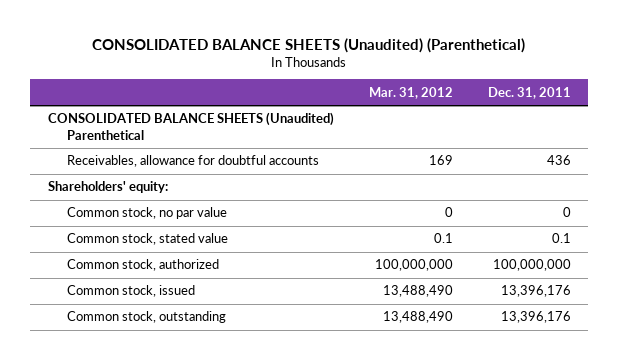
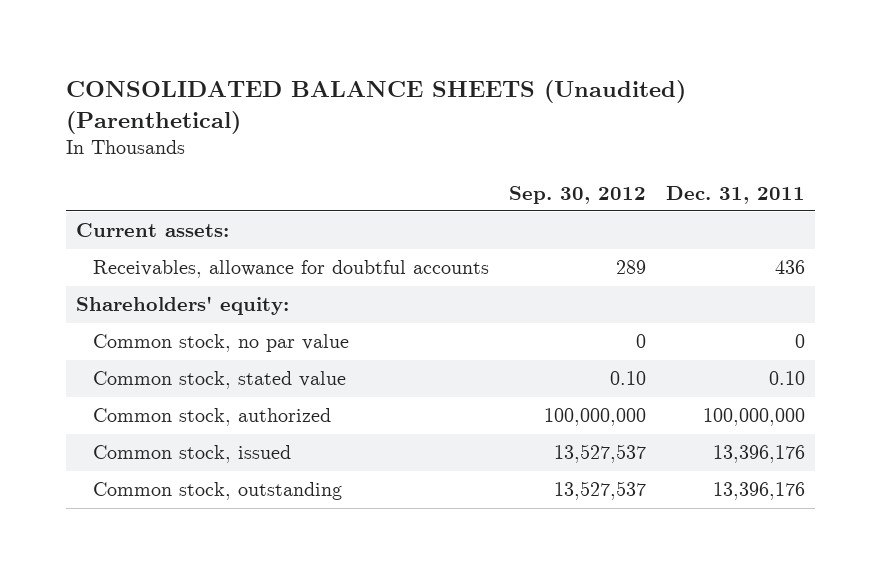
- | Mar. 31, 2012 | Dec. 31, 2011
+ | Sep. 30, 2012 | Dec. 31, 2011
- CONSOLIDATED BALANCE SHEETS (Unaudited) Parenthetical
+ Current assets:
- Common stock, stated value | 0.1 | 0.1
+ Common stock, stated value | 0.10 | 0.10

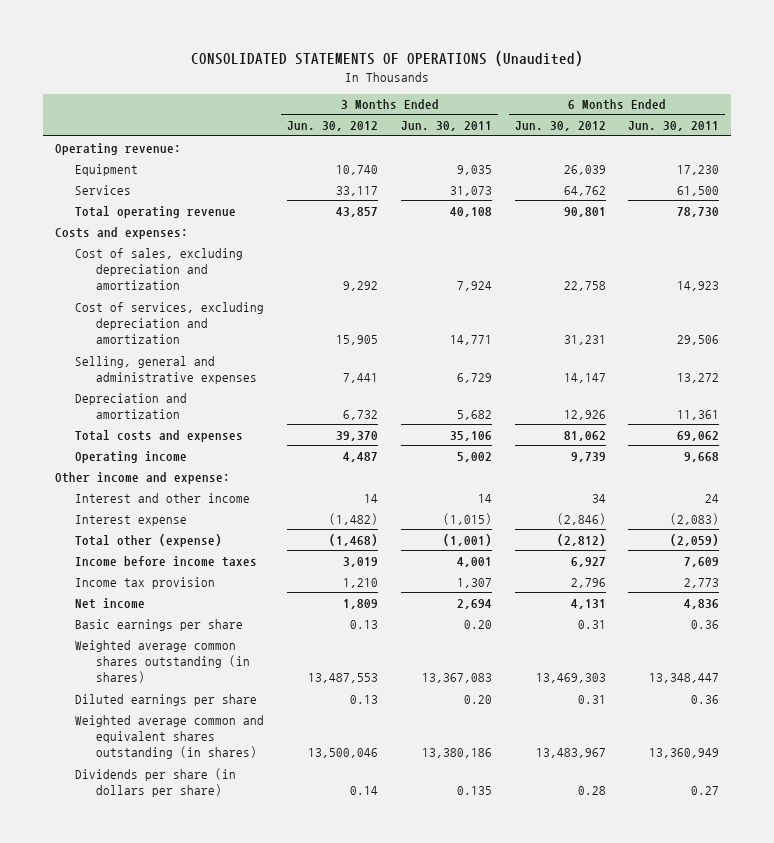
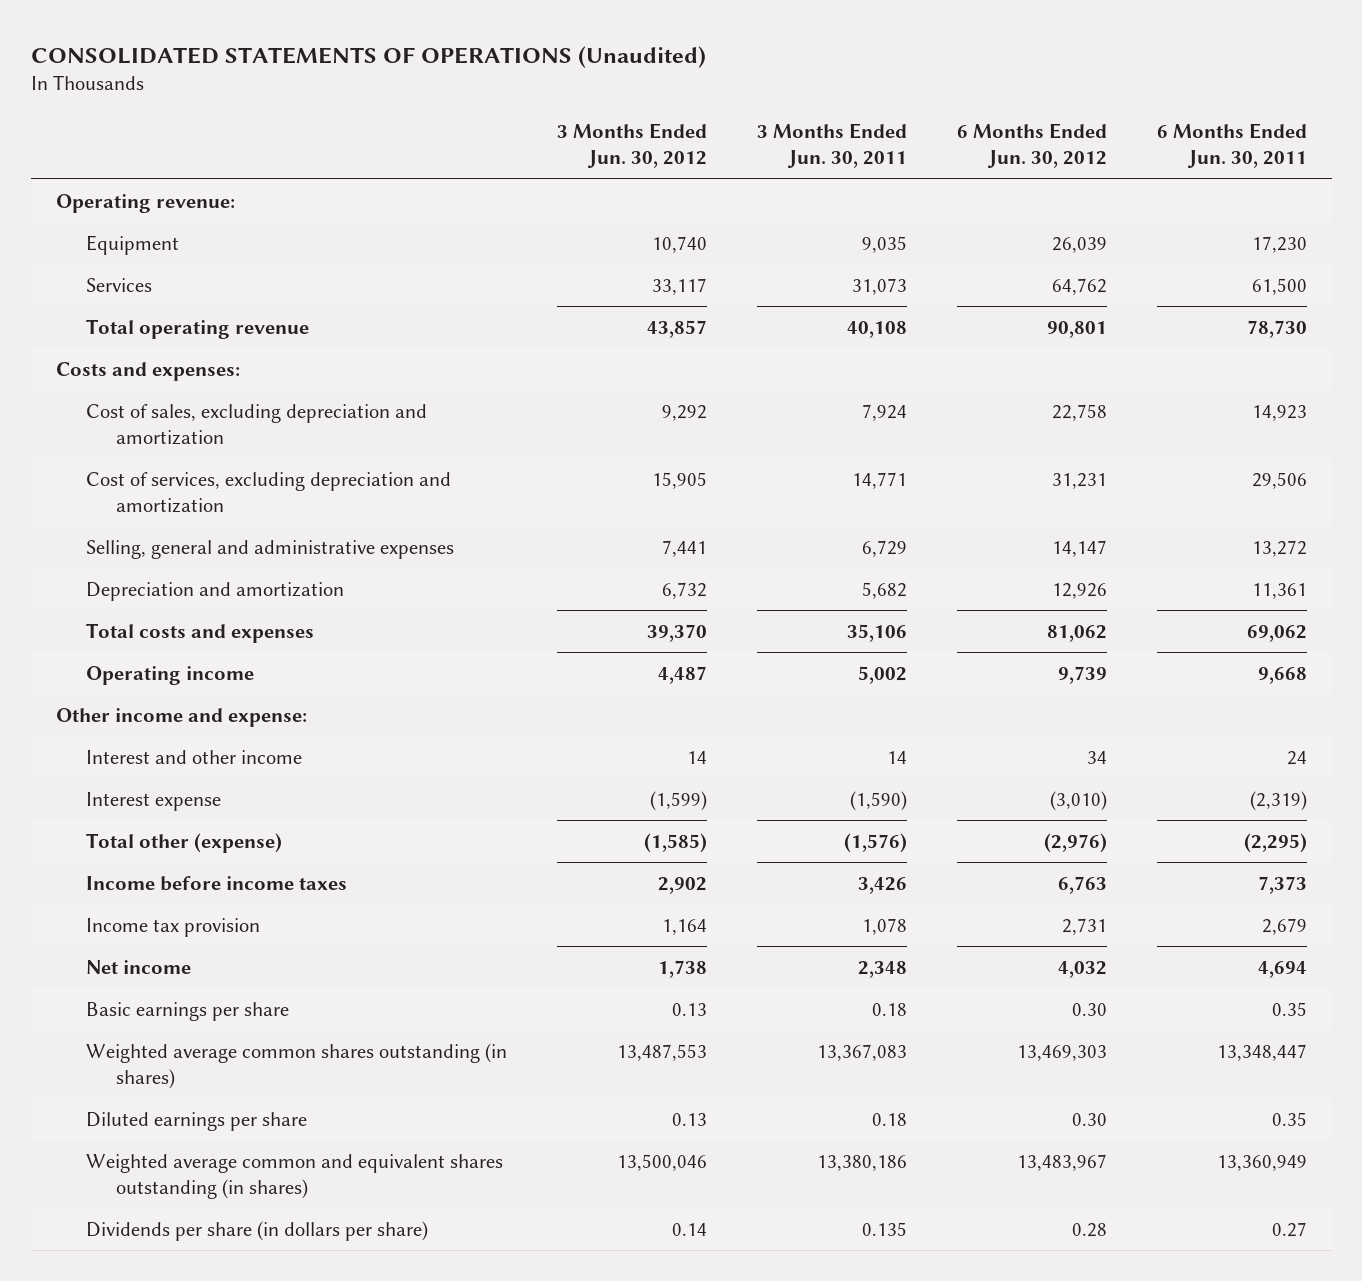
- Interest expense | (1,482) | (1,015) | (2,846) | (2,083)
- Total other (expense) | (1,468) | (1,001) | (2,812) | (2,059)
- Income before income taxes | 3,019 | 4,001 | 6,927 | 7,609
- Income tax provision | 1,210 | 1,307 | 2,796 | 2,773
- Net income | 1,809 | 2,694 | 4,131 | 4,836
- Basic earnings per share | 0.13 | 0.20 | 0.31 | 0.36
+ Interest expense | (1,599) | (1,590) | (3,010) | (2,319)
+ Total other (expense) | (1,585) | (1,576) | (2,976) | (2,295)
+ Income before income taxes | 2,902 | 3,426 | 6,763 | 7,373
+ Income tax provision | 1,164 | 1,078 | 2,731 | 2,679
+ Net income | 1,738 | 2,348 | 4,032 | 4,694
+ Basic earnings per share | 0.13 | 0.18 | 0.30 | 0.35
- Diluted earnings per share | 0.13 | 0.20 | 0.31 | 0.36
+ Diluted earnings per share | 0.13 | 0.18 | 0.30 | 0.35

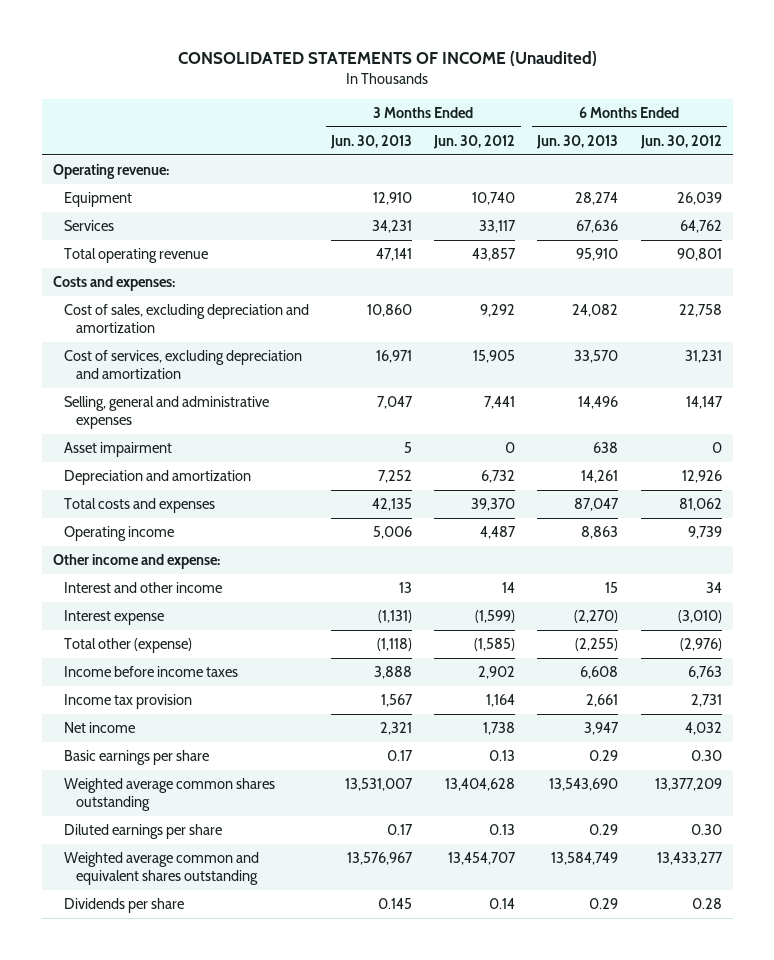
- CONSOLIDATED STATEMENTS OF OPERATIONS (Unaudited)
+ CONSOLIDATED STATEMENTS OF INCOME (Unaudited)
- | 3 Months Ended Jun. 30, 2012 | 3 Months Ended Jun. 30, 2011 | 6 Months Ended Jun. 30, 2012 | 6 Months Ended Jun. 30, 2011
+ | 3 Months Ended Jun. 30, 2013 | 3 Months Ended Jun. 30, 2012 | 6 Months Ended Jun. 30, 2013 | 6 Months Ended Jun. 30, 2012
+ Asset impairment | 5 | 0 | 638 | 0
- Weighted average common shares outstanding (in shares) | 13,487,553 | 13,367,083 | 13,469,303 | 13,348,447
+ Weighted average common shares outstanding | 13,531,007 | 13,404,628 | 13,543,690 | 13,377,209
- Weighted average common and equivalent shares outstanding (in shares) | 13,500,046 | 13,380,186 | 13,483,967 | 13,360,949
- Dividends per share (in dollars per share) | 0.14 | 0.135 | 0.28 | 0.27
+ Weighted average common and equivalent shares outstanding | 13,576,967 | 13,454,707 | 13,584,749 | 13,433,277
+ Dividends per share | 0.145 | 0.14 | 0.29 | 0.28

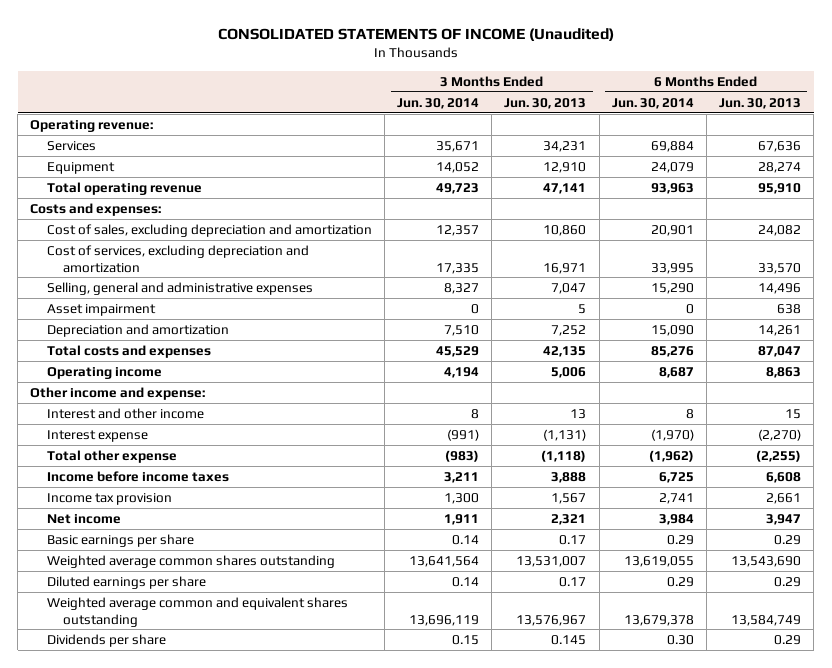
- | 3 Months Ended Jun. 30, 2013 | 3 Months Ended Jun. 30, 2012 | 6 Months Ended Jun. 30, 2013 | 6 Months Ended Jun. 30, 2012
+ | 3 Months Ended Jun. 30, 2014 | 3 Months Ended Jun. 30, 2013 | 6 Months Ended Jun. 30, 2014 | 6 Months Ended Jun. 30, 2013
moved down: Equipment | 14,052 | 12,910 | 24,079 | 28,274
- Total other (expense) | (1,118) | (1,585) | (2,255) | (2,976)
+ Total other expense | (983) | (1,118) | (1,962) | (2,255)

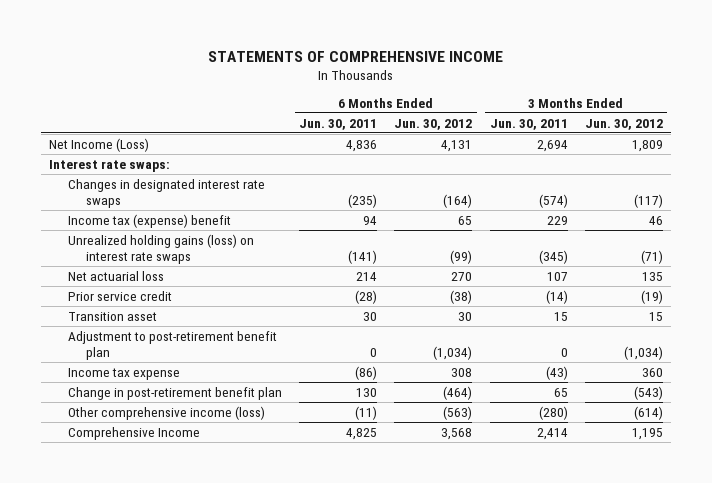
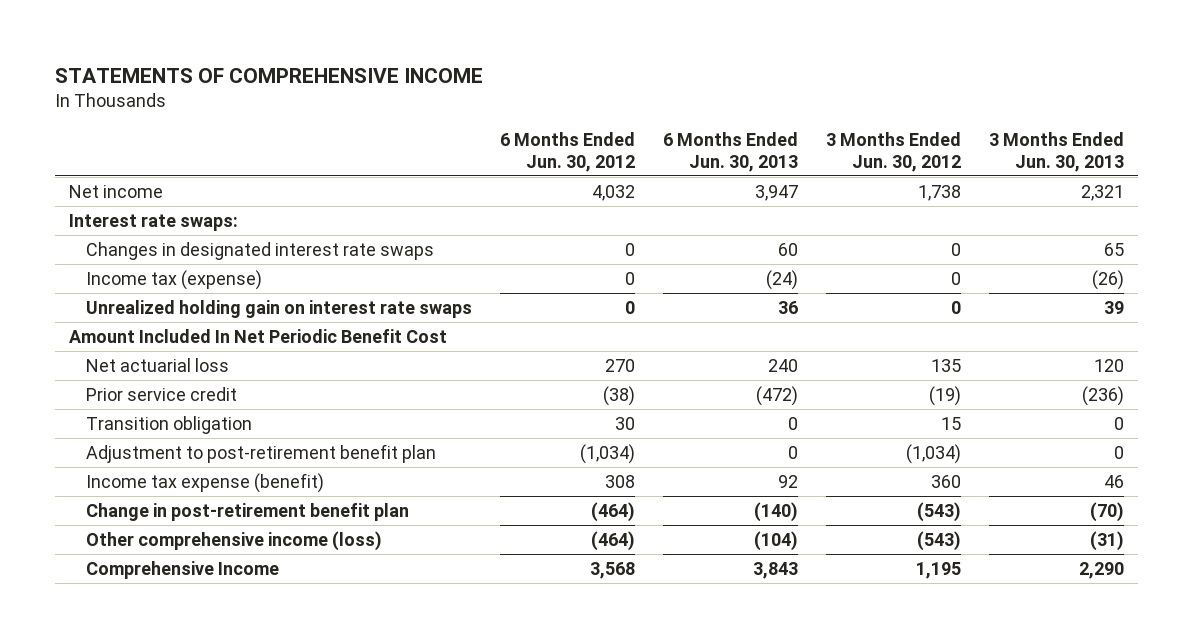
- | 6 Months Ended Jun. 30, 2011 | 6 Months Ended Jun. 30, 2012 | 3 Months Ended Jun. 30, 2011 | 3 Months Ended Jun. 30, 2012
+ | 6 Months Ended Jun. 30, 2012 | 6 Months Ended Jun. 30, 2013 | 3 Months Ended Jun. 30, 2012 | 3 Months Ended Jun. 30, 2013
- Net Income (Loss) | 4,836 | 4,131 | 2,694 | 1,809
+ Net income | 4,032 | 3,947 | 1,738 | 2,321
- Changes in designated interest rate swaps | (235) | (164) | (574) | (117)
- Income tax (expense) benefit | 94 | 65 | 229 | 46
- Unrealized holding gains (loss) on interest rate swaps | (141) | (99) | (345) | (71)
+ Changes in designated interest rate swaps | 0 | 60 | 0 | 65
+ Income tax (expense) | 0 | (24) | 0 | (26)
+ Unrealized holding gain on interest rate swaps | 0 | 36 | 0 | 39
+ Amount Included In Net Periodic Benefit Cost
- Transition asset | 30 | 30 | 15 | 15
+ Transition obligation | 30 | 0 | 15 | 0
- Income tax expense | (86) | 308 | (43) | 360
+ Income tax expense (benefit) | 308 | 92 | 360 | 46
- Other comprehensive income (loss) | (11) | (563) | (280) | (614)
+ Other comprehensive income (loss) | (464) | (104) | (543) | (31)

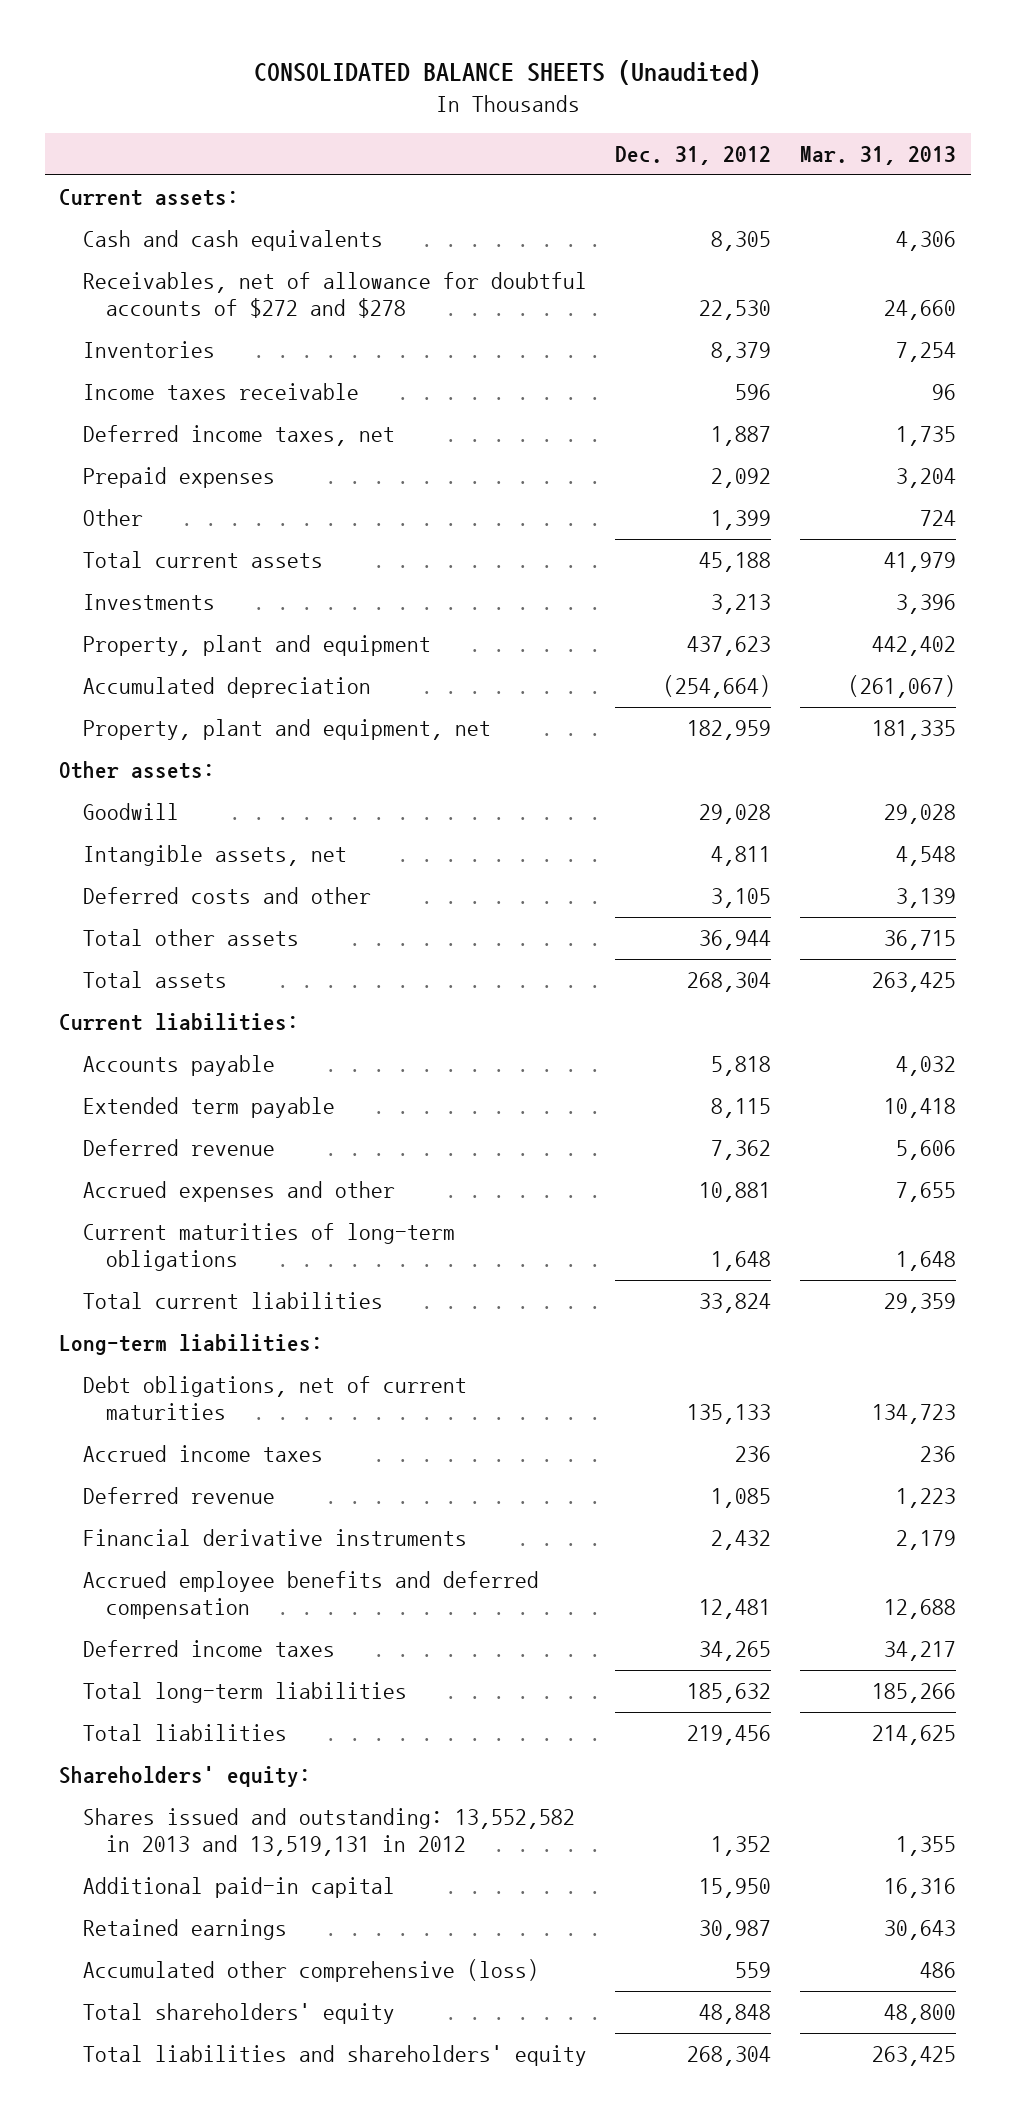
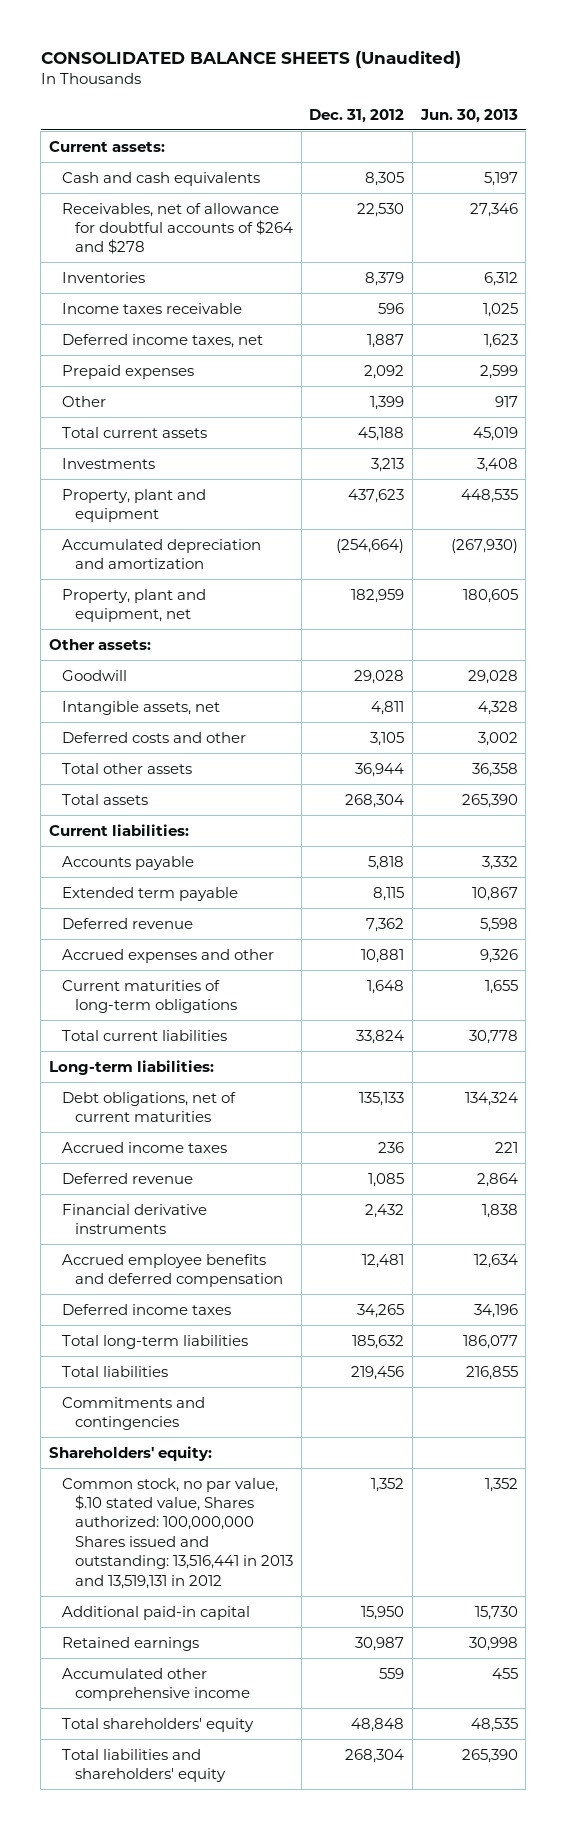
- | Dec. 31, 2012 | Mar. 31, 2013
+ | Dec. 31, 2012 | Jun. 30, 2013
- Receivables, net of allowance for doubtful accounts of $272 and $278 | 22,530 | 24,660
+ Receivables, net of allowance for doubtful accounts of $264 and $278 | 22,530 | 27,346
- Accumulated depreciation | (254,664) | (261,067)
+ Accumulated depreciation and amortization | (254,664) | (267,930)
+ Commitments and contingencies
- Shares issued and outstanding: 13,552,582 in 2013 and 13,519,131 in 2012 | 1,352 | 1,355
+ Common stock, no par value, $.10 stated value, Shares authorized: 100,000,000 Shares issued and outstanding: 13,516,441 in 2013 and 13,519,131 in 2012 | 1,352 | 1,352
- Accumulated other comprehensive (loss) | 559 | 486
+ Accumulated other comprehensive income | 559 | 455

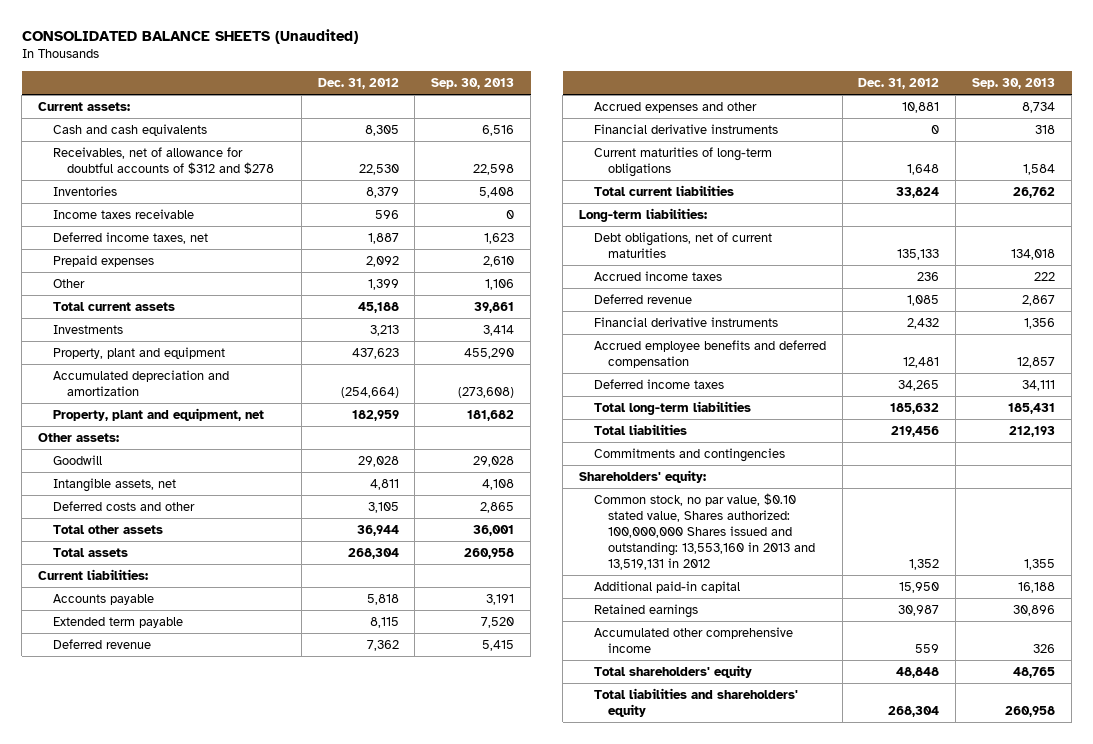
- | Dec. 31, 2012 | Jun. 30, 2013
+ | Dec. 31, 2012 | Sep. 30, 2013
- Receivables, net of allowance for doubtful accounts of $264 and $278 | 22,530 | 27,346
+ Receivables, net of allowance for doubtful accounts of $312 and $278 | 22,530 | 22,598
+ Financial derivative instruments | 0 | 318
- Common stock, no par value, $.10 stated value, Shares authorized: 100,000,000 Shares issued and outstanding: 13,516,441 in 2013 and 13,519,131 in 2012 | 1,352 | 1,352
+ Common stock, no par value, $0.10 stated value, Shares authorized: 100,000,000 Shares issued and outstanding: 13,553,160 in 2013 and 13,519,131 in 2012 | 1,352 | 1,355

